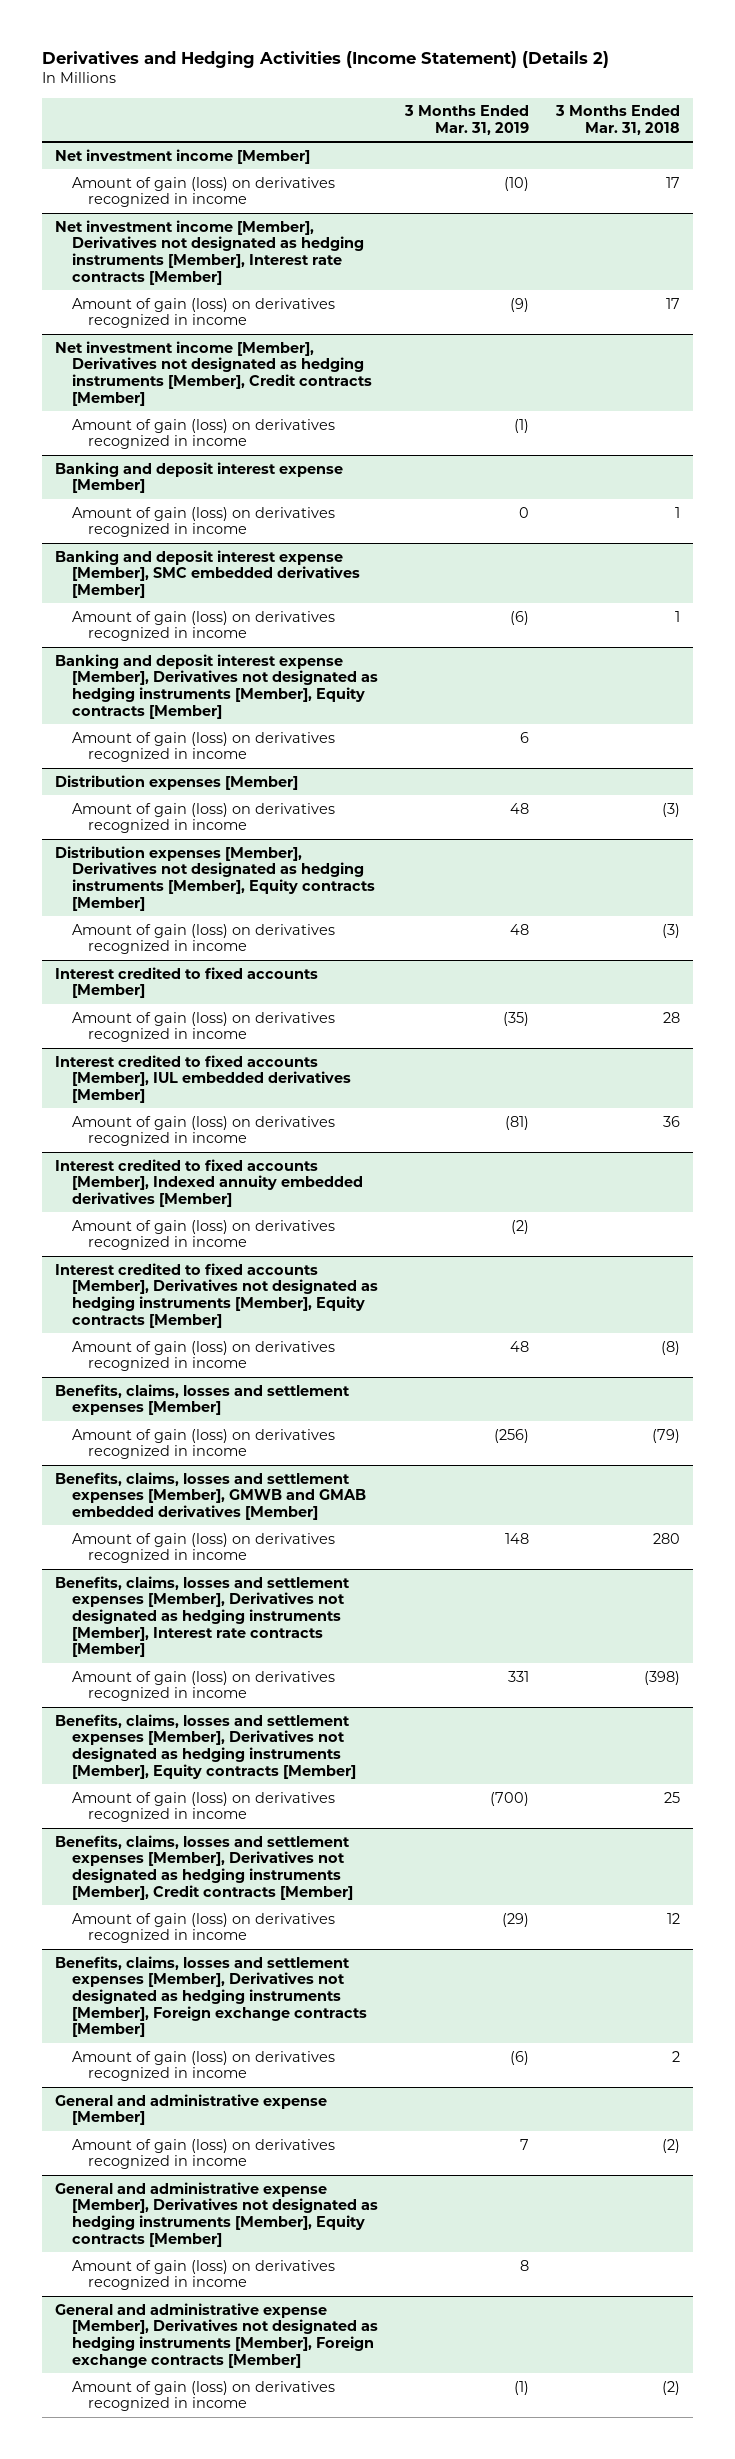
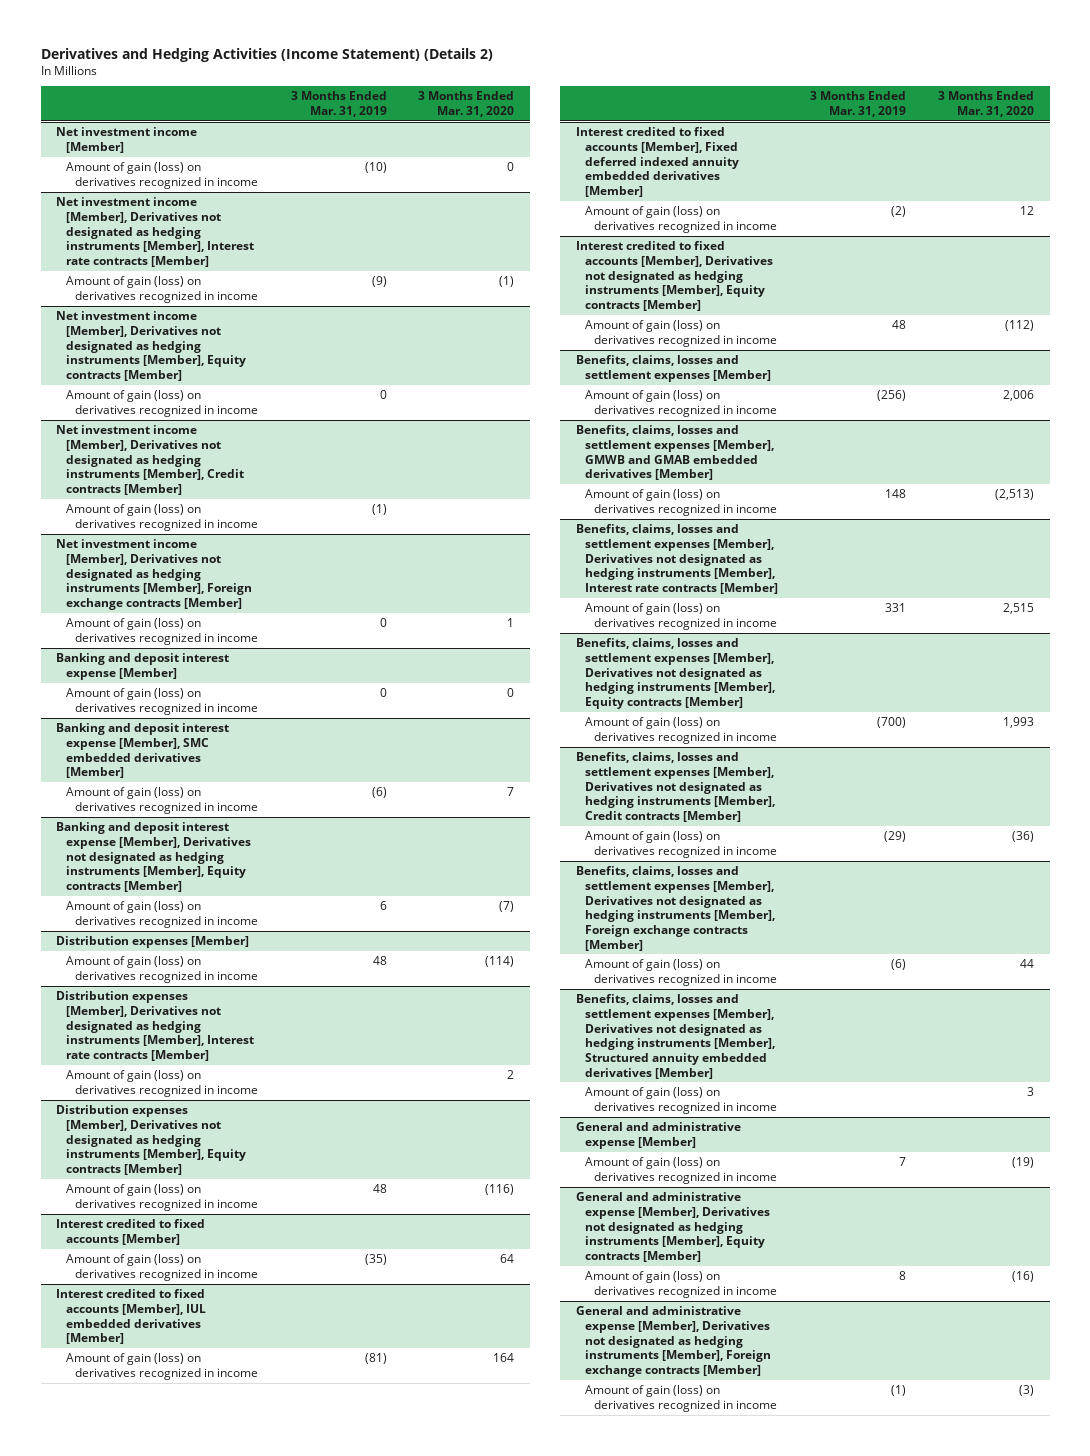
- | 3 Months Ended Mar. 31, 2019 | 3 Months Ended Mar. 31, 2018
+ | 3 Months Ended Mar. 31, 2019 | 3 Months Ended Mar. 31, 2020
+ Net investment income [Member], Derivatives not designated as hedging instruments [Member], Equity contracts [Member]
+ Amount of gain (loss) on derivatives recognized in income | 0 |
+ Net investment income [Member], Derivatives not designated as hedging instruments [Member], Foreign exchange contracts [Member]
+ Amount of gain (loss) on derivatives recognized in income | 0 | 1
+ Distribution expenses [Member], Derivatives not designated as hedging instruments [Member], Interest rate contracts [Member]
+ Amount of gain (loss) on derivatives recognized in income | | 2
- Interest credited to fixed accounts [Member], Indexed annuity embedded derivatives [Member]
+ Interest credited to fixed accounts [Member], Fixed deferred indexed annuity embedded derivatives [Member]
+ Benefits, claims, losses and settlement expenses [Member], Derivatives not designated as hedging instruments [Member], Structured annuity embedded derivatives [Member]
+ Amount of gain (loss) on derivatives recognized in income | | 3

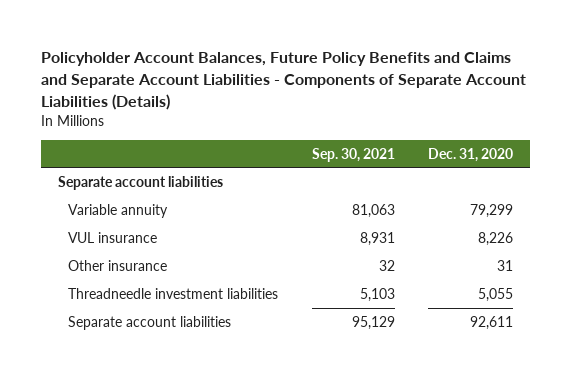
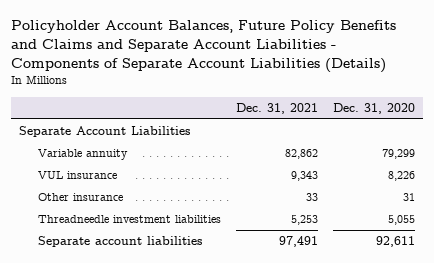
- | Sep. 30, 2021 | Dec. 31, 2020
+ | Dec. 31, 2021 | Dec. 31, 2020
- Separate account liabilities
+ Separate Account Liabilities

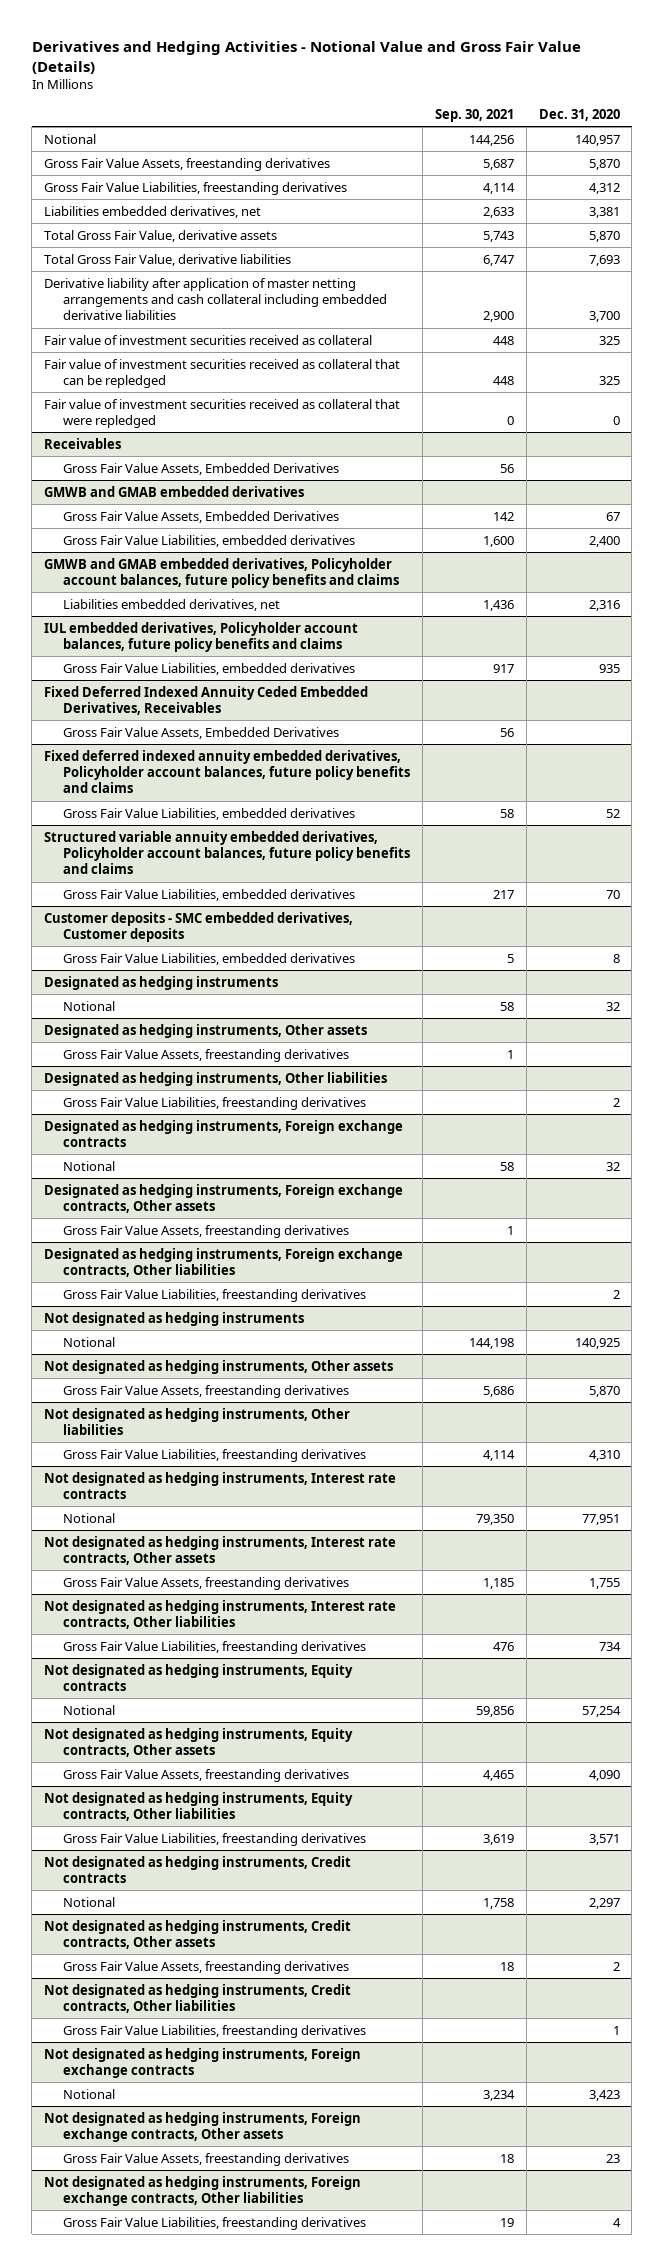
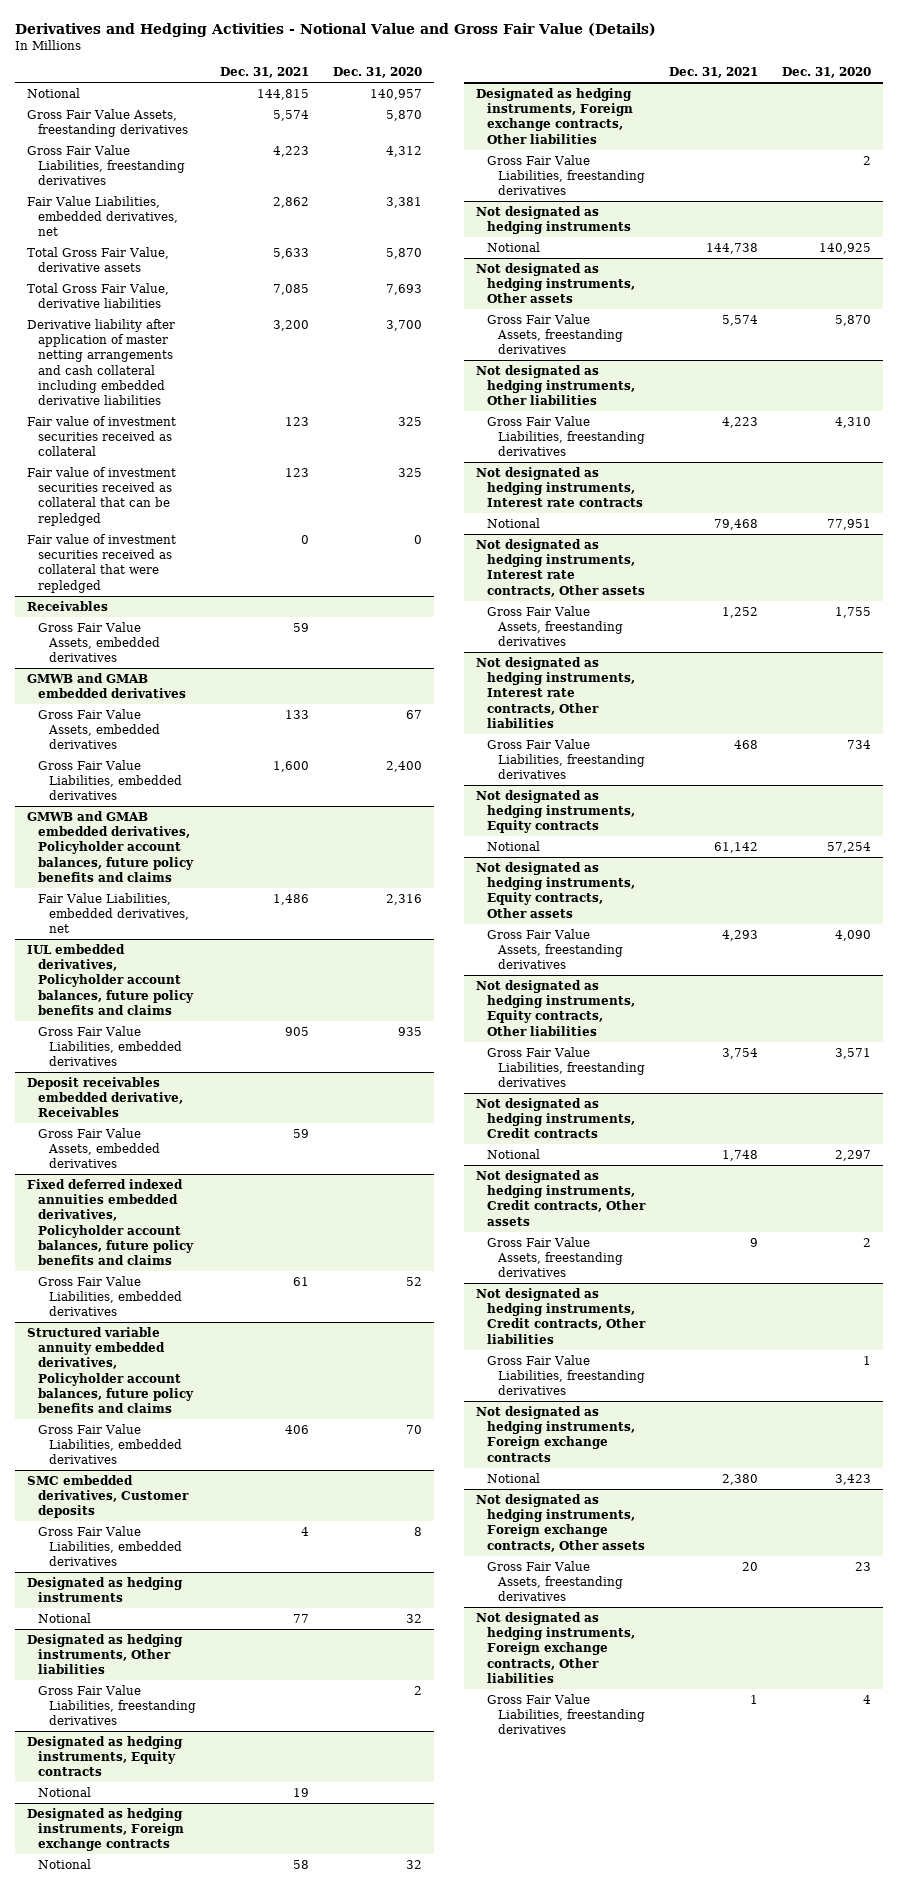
- | Sep. 30, 2021 | Dec. 31, 2020
+ | Dec. 31, 2021 | Dec. 31, 2020
- Liabilities embedded derivatives, net | 2,633 | 3,381
+ Fair Value Liabilities, embedded derivatives, net | 2,862 | 3,381
@ Receivables
- Gross Fair Value Assets, Embedded Derivatives | 56 |
+ Gross Fair Value Assets, embedded derivatives | 59 |
@ GMWB and GMAB embedded derivatives
- Gross Fair Value Assets, Embedded Derivatives | 142 | 67
+ Gross Fair Value Assets, embedded derivatives | 133 | 67
@ GMWB and GMAB embedded derivatives, Policyholder account balances, future policy benefits and claims
- Liabilities embedded derivatives, net | 1,436 | 2,316
+ Fair Value Liabilities, embedded derivatives, net | 1,486 | 2,316
- Fixed Deferred Indexed Annuity Ceded Embedded Derivatives, Receivables
- Gross Fair Value Assets, Embedded Derivatives | 56 |
- Fixed deferred indexed annuity embedded derivatives, Policyholder account balances, future policy benefits and claims
+ Deposit receivables embedded derivative, Receivables
+ Gross Fair Value Assets, embedded derivatives | 59 |
+ Fixed deferred indexed annuities embedded derivatives, Policyholder account balances, future policy benefits and claims
- Customer deposits - SMC embedded derivatives, Customer deposits
+ SMC embedded derivatives, Customer deposits
- Designated as hedging instruments, Other assets
- Gross Fair Value Assets, freestanding derivatives | 1 |
+ Designated as hedging instruments, Equity contracts
+ Notional | 19 |
- Designated as hedging instruments, Foreign exchange contracts, Other assets
- Gross Fair Value Assets, freestanding derivatives | 1 |

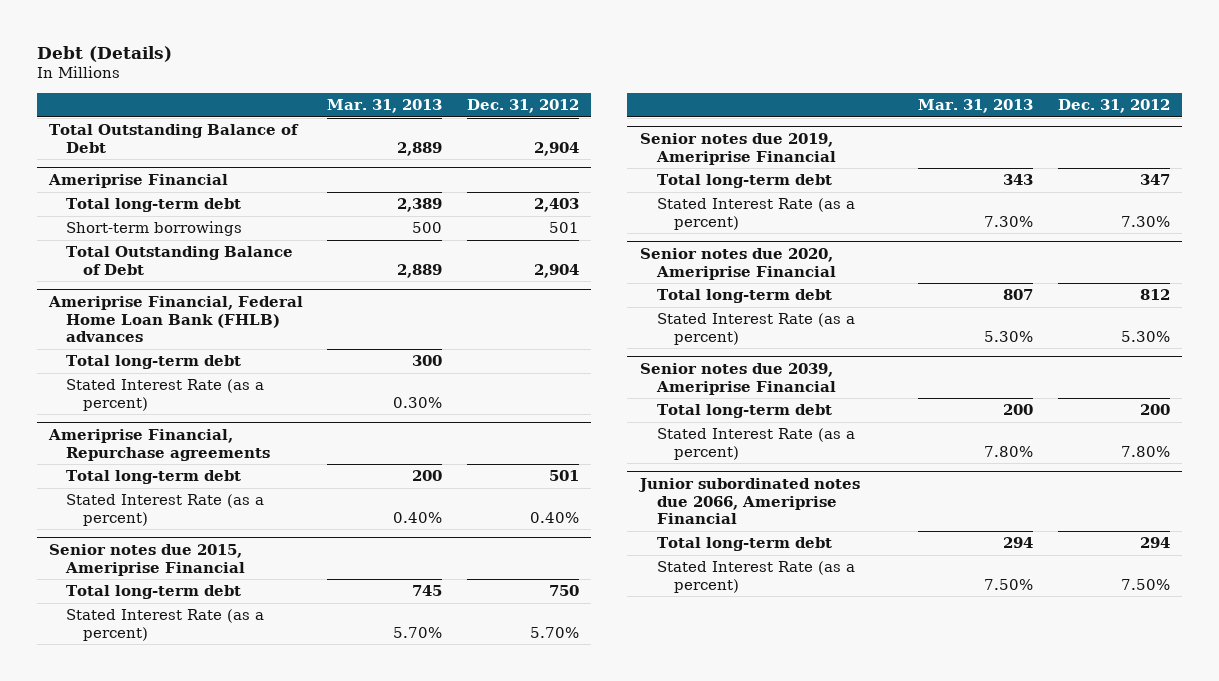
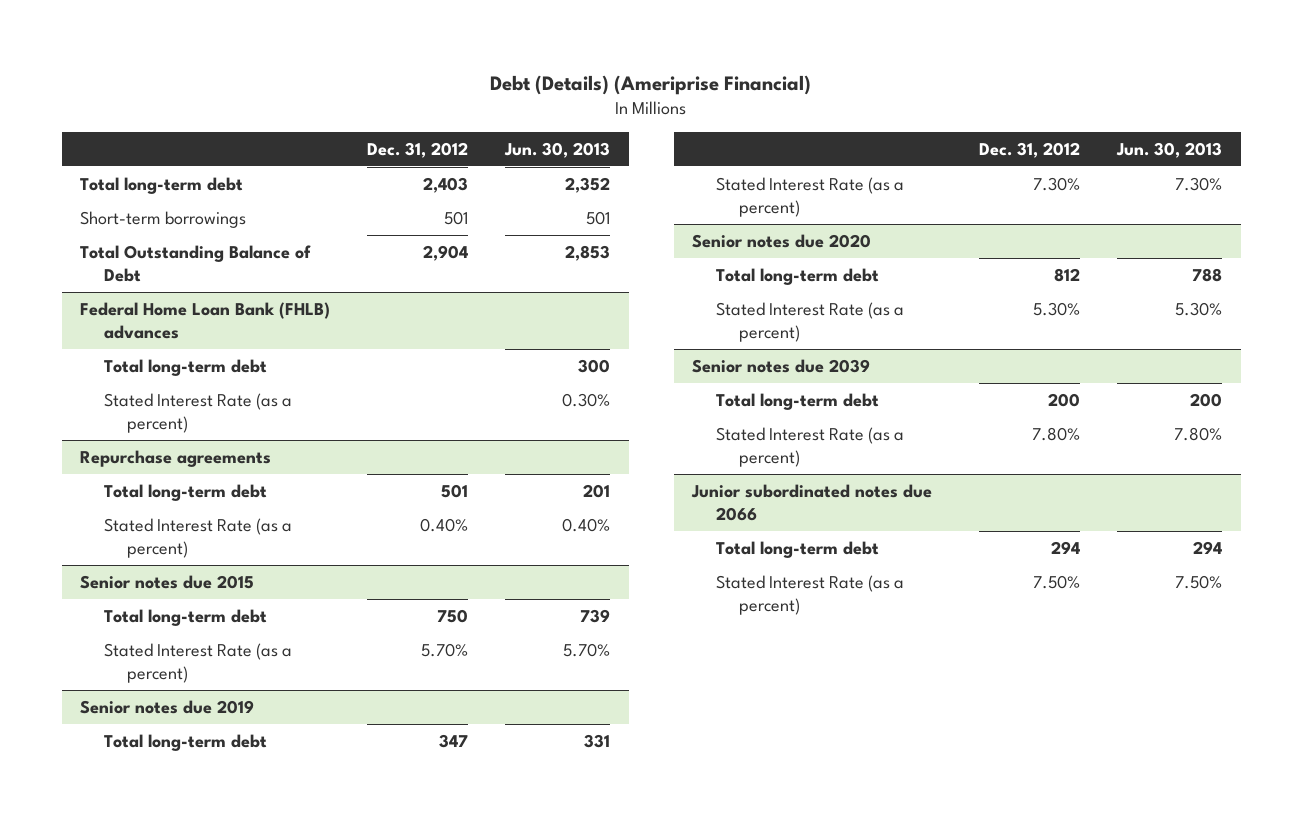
- Debt (Details)
+ Debt (Details) (Ameriprise Financial)
- | Mar. 31, 2013 | Dec. 31, 2012
+ | Dec. 31, 2012 | Jun. 30, 2013
- Total Outstanding Balance of Debt | 2,889 | 2,904
- Ameriprise Financial
- Ameriprise Financial, Federal Home Loan Bank (FHLB) advances
+ Federal Home Loan Bank (FHLB) advances
- Ameriprise Financial, Repurchase agreements
+ Repurchase agreements
- Senior notes due 2015, Ameriprise Financial
+ Senior notes due 2015
- Senior notes due 2019, Ameriprise Financial
+ Senior notes due 2019
- Senior notes due 2020, Ameriprise Financial
+ Senior notes due 2020
- Senior notes due 2039, Ameriprise Financial
+ Senior notes due 2039
- Junior subordinated notes due 2066, Ameriprise Financial
+ Junior subordinated notes due 2066

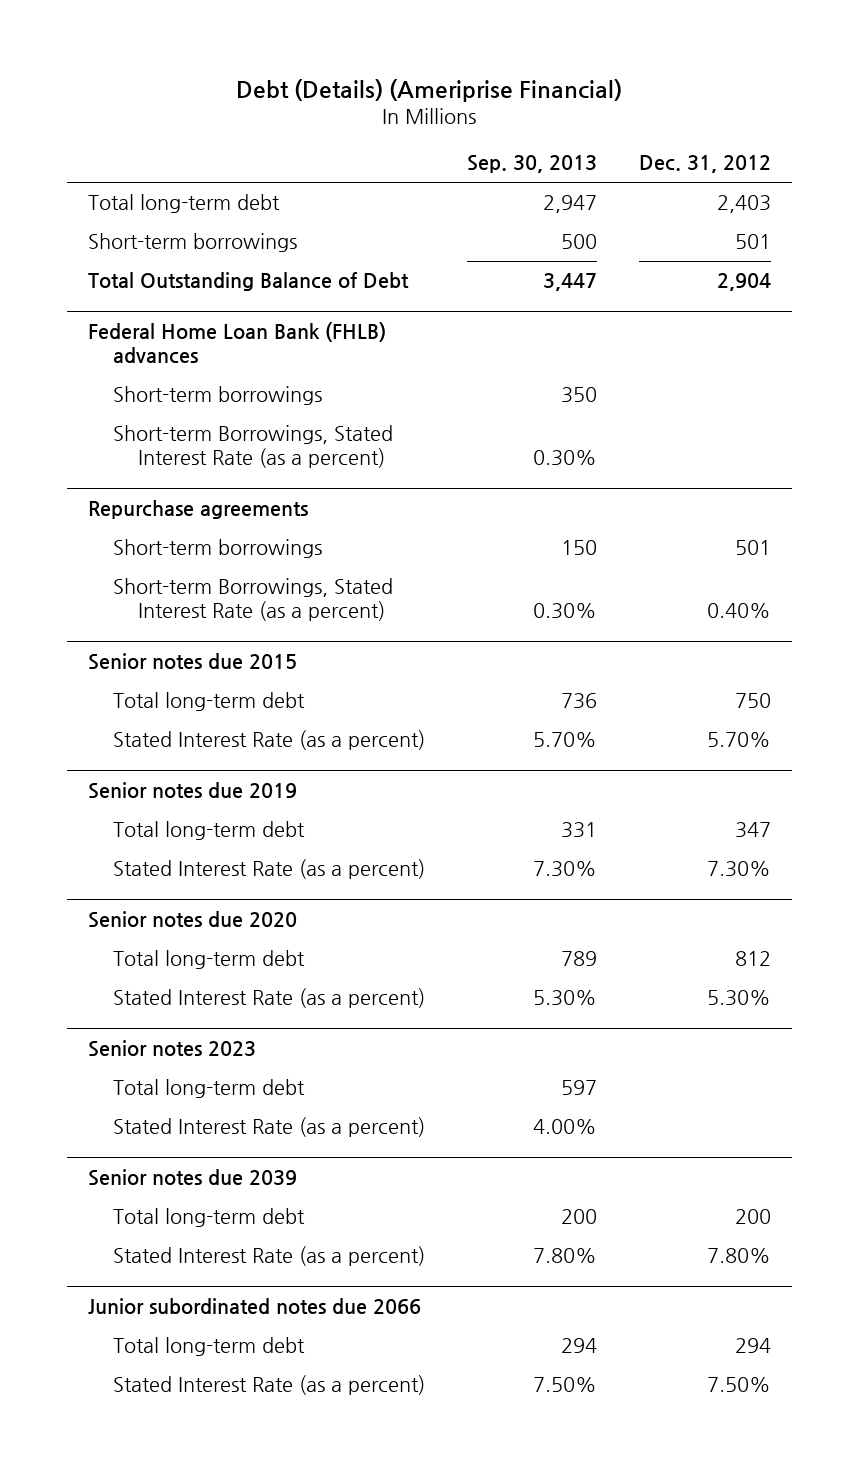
- | Dec. 31, 2012 | Jun. 30, 2013
+ | Sep. 30, 2013 | Dec. 31, 2012
@ Federal Home Loan Bank (FHLB) advances
- Total long-term debt | | 300
- Stated Interest Rate (as a percent) | | 0.30%
+ Short-term borrowings | 350 |
+ Short-term Borrowings, Stated Interest Rate (as a percent) | 0.30% |
@ Repurchase agreements
- Total long-term debt | 501 | 201
- Stated Interest Rate (as a percent) | 0.40% | 0.40%
+ Short-term borrowings | 150 | 501
+ Short-term Borrowings, Stated Interest Rate (as a percent) | 0.30% | 0.40%
+ Senior notes 2023
+ Total long-term debt | 597 |
+ Stated Interest Rate (as a percent) | 4.00% |

